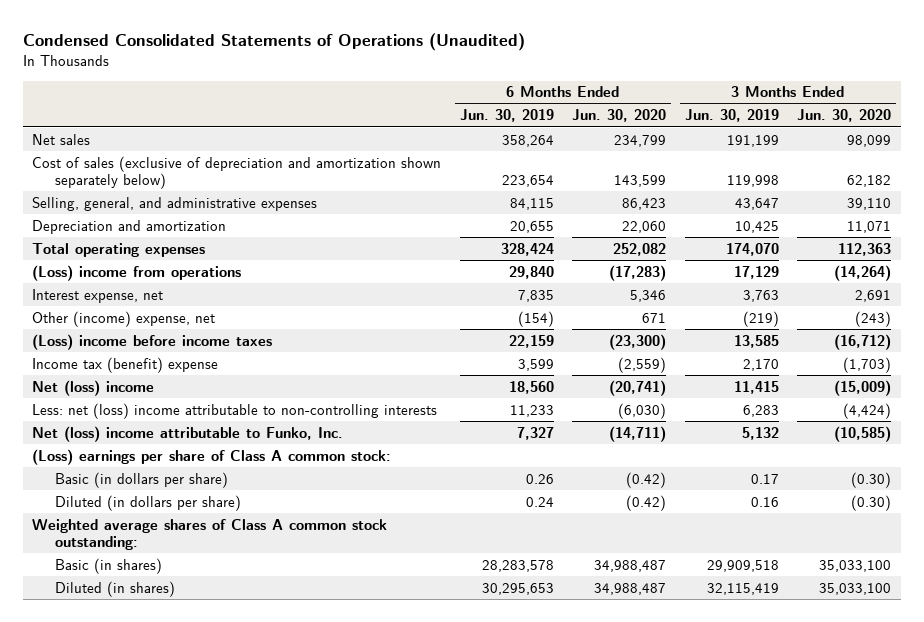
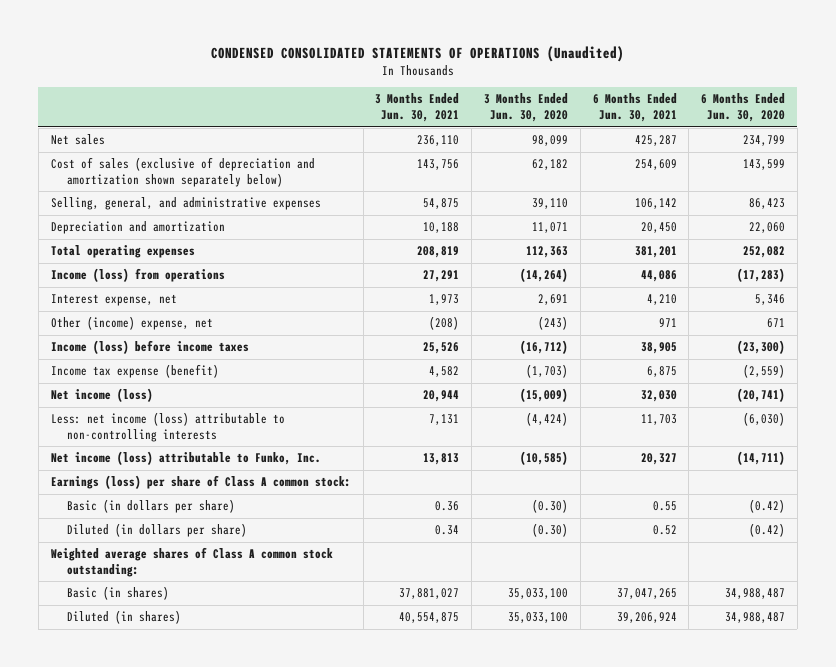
- Condensed Consolidated Statements of Operations (Unaudited)
+ CONDENSED CONSOLIDATED STATEMENTS OF OPERATIONS (Unaudited)
- | 6 Months Ended Jun. 30, 2019 | 6 Months Ended Jun. 30, 2020 | 3 Months Ended Jun. 30, 2019 | 3 Months Ended Jun. 30, 2020
+ | 3 Months Ended Jun. 30, 2021 | 3 Months Ended Jun. 30, 2020 | 6 Months Ended Jun. 30, 2021 | 6 Months Ended Jun. 30, 2020
- (Loss) income from operations | 29,840 | (17,283) | 17,129 | (14,264)
+ Income (loss) from operations | 27,291 | (14,264) | 44,086 | (17,283)
- (Loss) income before income taxes | 22,159 | (23,300) | 13,585 | (16,712)
- Income tax (benefit) expense | 3,599 | (2,559) | 2,170 | (1,703)
- Net (loss) income | 18,560 | (20,741) | 11,415 | (15,009)
- Less: net (loss) income attributable to non-controlling interests | 11,233 | (6,030) | 6,283 | (4,424)
- Net (loss) income attributable to Funko, Inc. | 7,327 | (14,711) | 5,132 | (10,585)
- (Loss) earnings per share of Class A common stock:
+ Income (loss) before income taxes | 25,526 | (16,712) | 38,905 | (23,300)
+ Income tax expense (benefit) | 4,582 | (1,703) | 6,875 | (2,559)
+ Net income (loss) | 20,944 | (15,009) | 32,030 | (20,741)
+ Less: net income (loss) attributable to non-controlling interests | 7,131 | (4,424) | 11,703 | (6,030)
+ Net income (loss) attributable to Funko, Inc. | 13,813 | (10,585) | 20,327 | (14,711)
+ Earnings (loss) per share of Class A common stock:

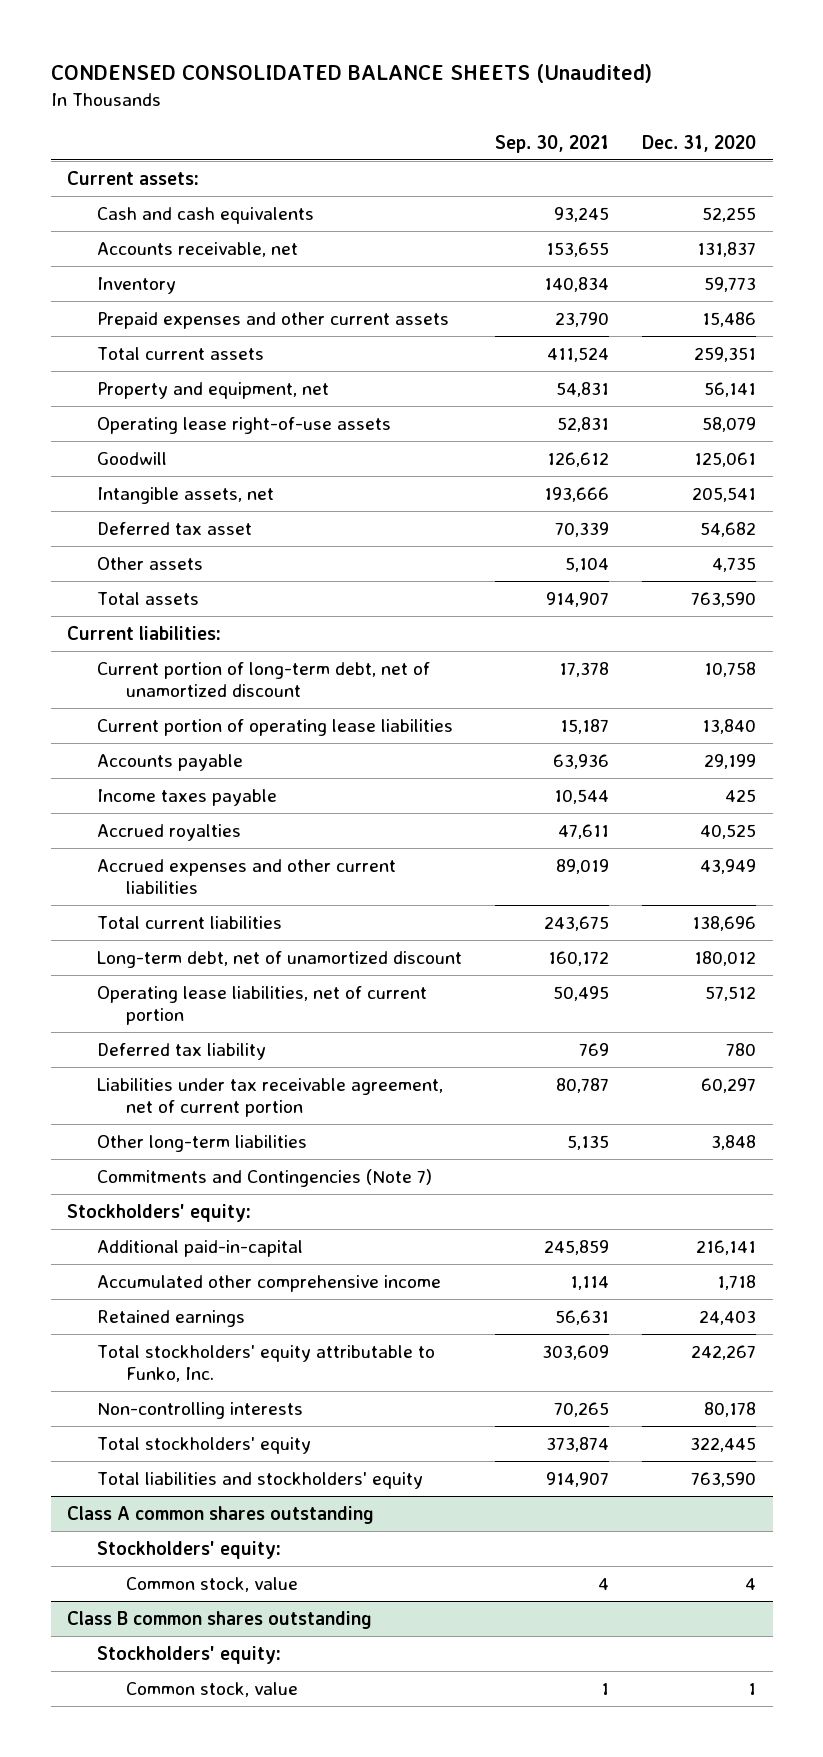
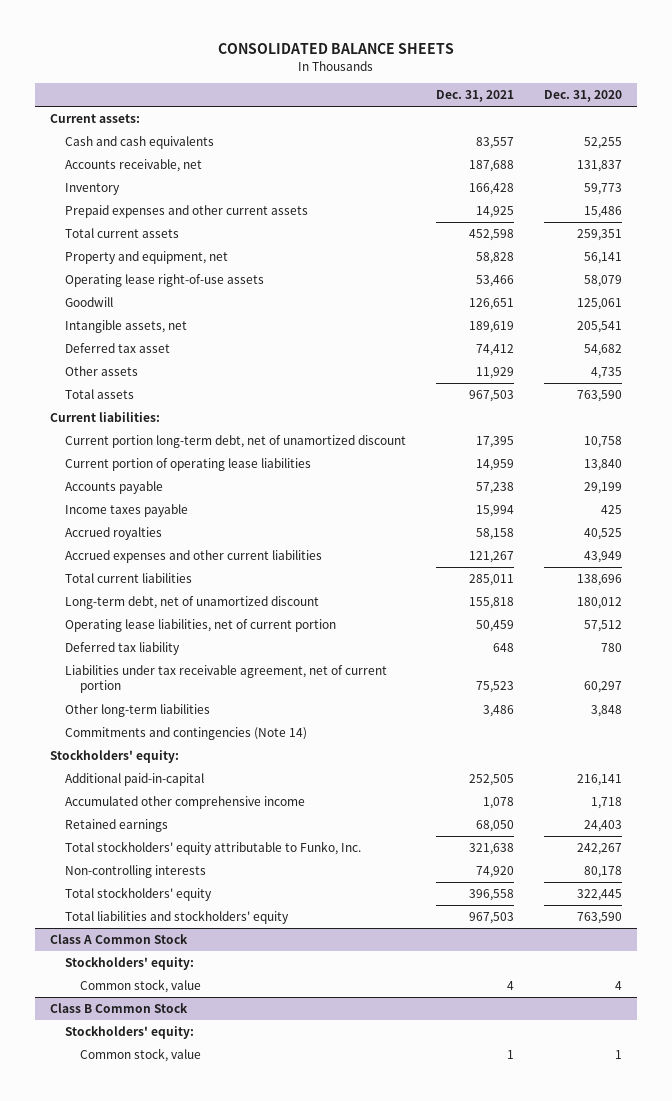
- CONDENSED CONSOLIDATED BALANCE SHEETS (Unaudited)
+ CONSOLIDATED BALANCE SHEETS
- | Sep. 30, 2021 | Dec. 31, 2020
+ | Dec. 31, 2021 | Dec. 31, 2020
- Current portion of long-term debt, net of unamortized discount | 17,378 | 10,758
+ Current portion long-term debt, net of unamortized discount | 17,395 | 10,758
- Commitments and Contingencies (Note 7)
+ Commitments and contingencies (Note 14)
- Class A common shares outstanding
+ Class A Common Stock
- Class B common shares outstanding
+ Class B Common Stock

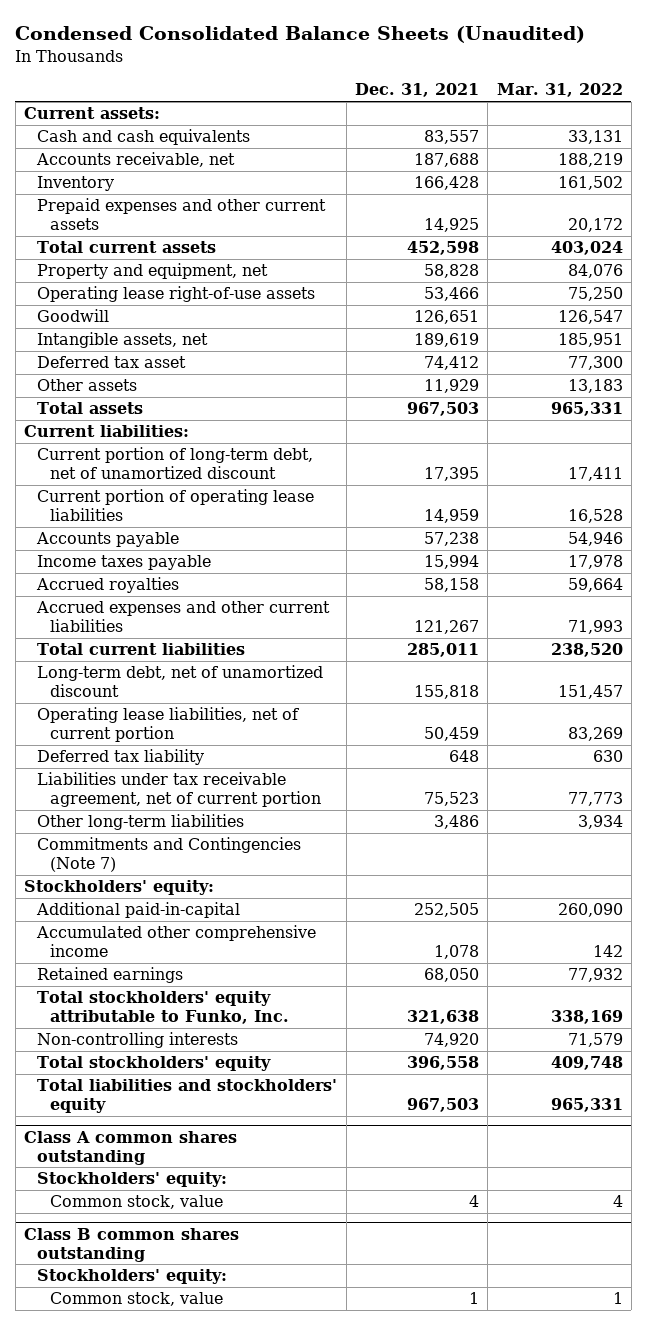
- CONSOLIDATED BALANCE SHEETS
+ Condensed Consolidated Balance Sheets (Unaudited)
- | Dec. 31, 2021 | Dec. 31, 2020
+ | Dec. 31, 2021 | Mar. 31, 2022
- Current portion long-term debt, net of unamortized discount | 17,395 | 10,758
+ Current portion of long-term debt, net of unamortized discount | 17,395 | 17,411
- Commitments and contingencies (Note 14)
+ Commitments and Contingencies (Note 7)
- Class A Common Stock
+ Class A common shares outstanding
- Class B Common Stock
+ Class B common shares outstanding

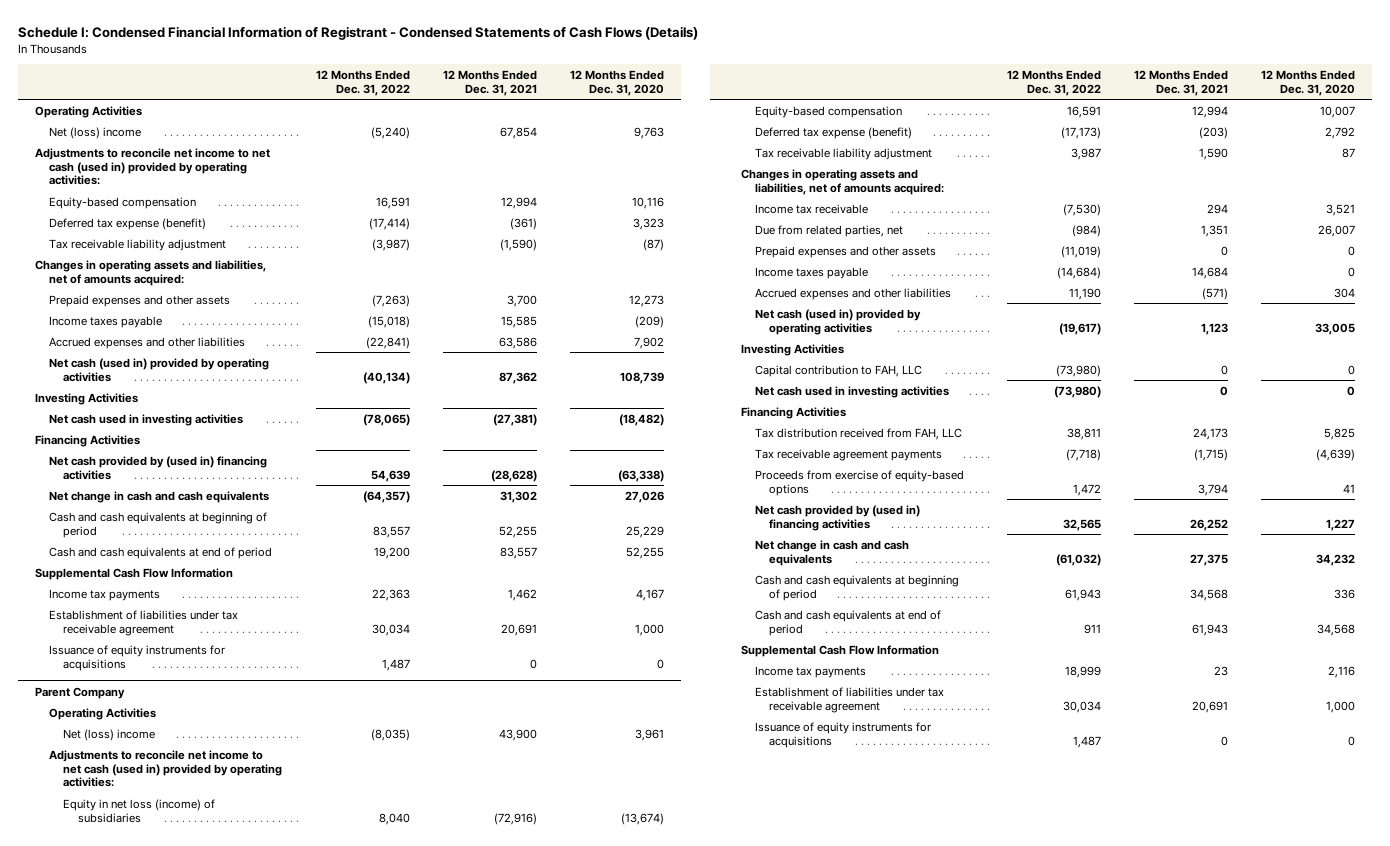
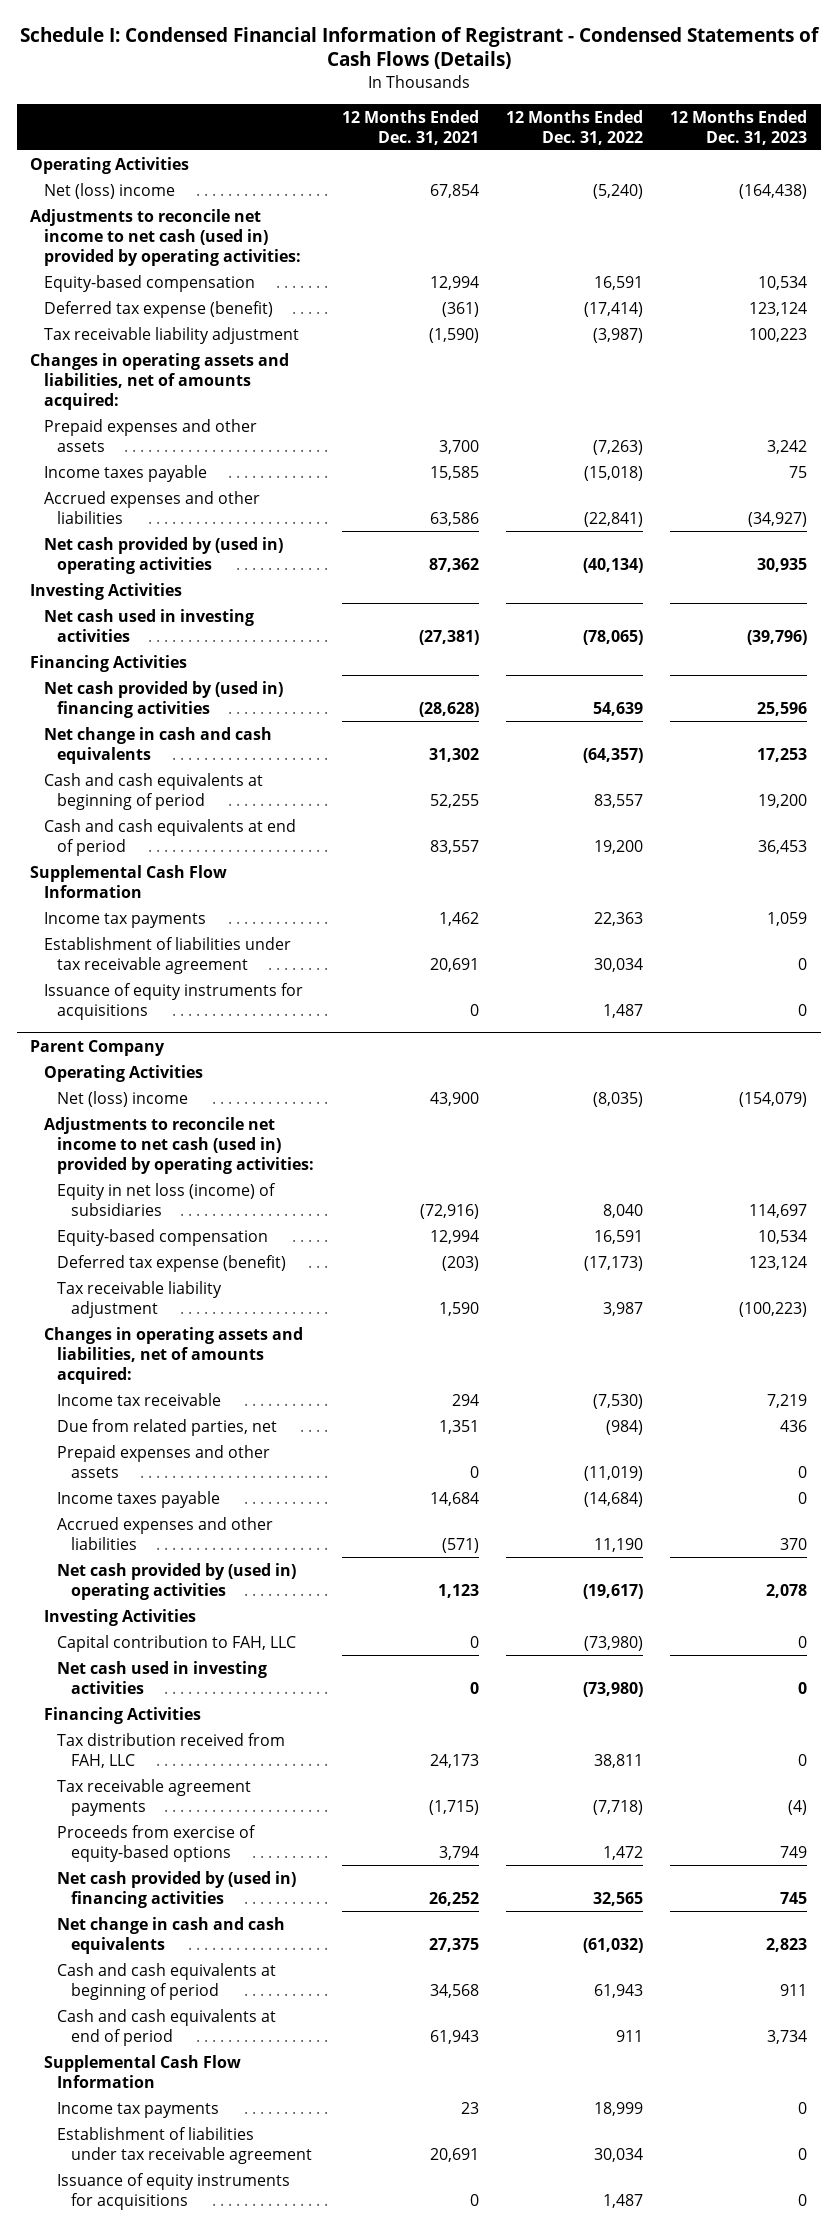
- | 12 Months Ended Dec. 31, 2022 | 12 Months Ended Dec. 31, 2021 | 12 Months Ended Dec. 31, 2020
+ | 12 Months Ended Dec. 31, 2021 | 12 Months Ended Dec. 31, 2022 | 12 Months Ended Dec. 31, 2023
- Net cash (used in) provided by operating activities | (40,134) | 87,362 | 108,739
+ Net cash provided by (used in) operating activities | 87,362 | (40,134) | 30,935
@ Parent Company
- Net cash (used in) provided by operating activities | (19,617) | 1,123 | 33,005
+ Net cash provided by (used in) operating activities | 1,123 | (19,617) | 2,078

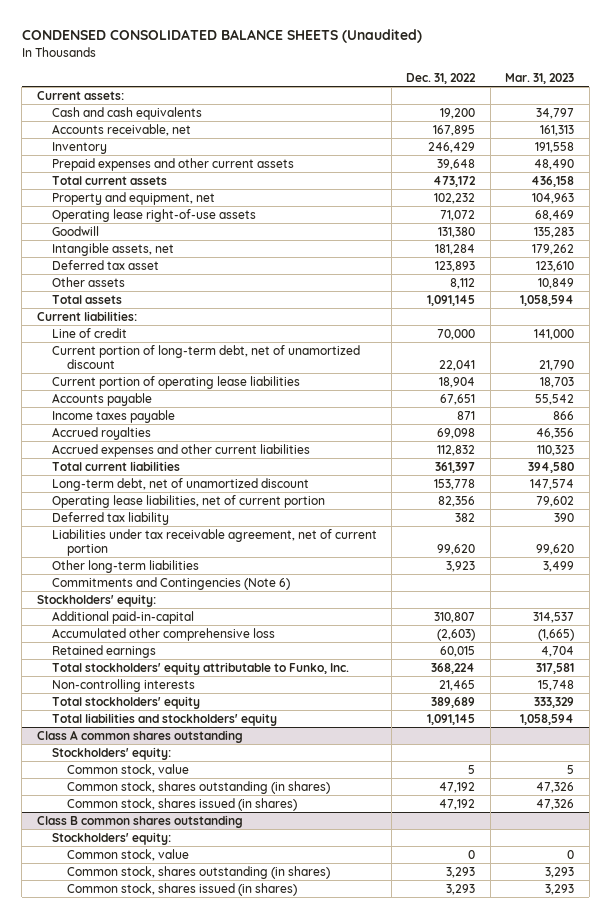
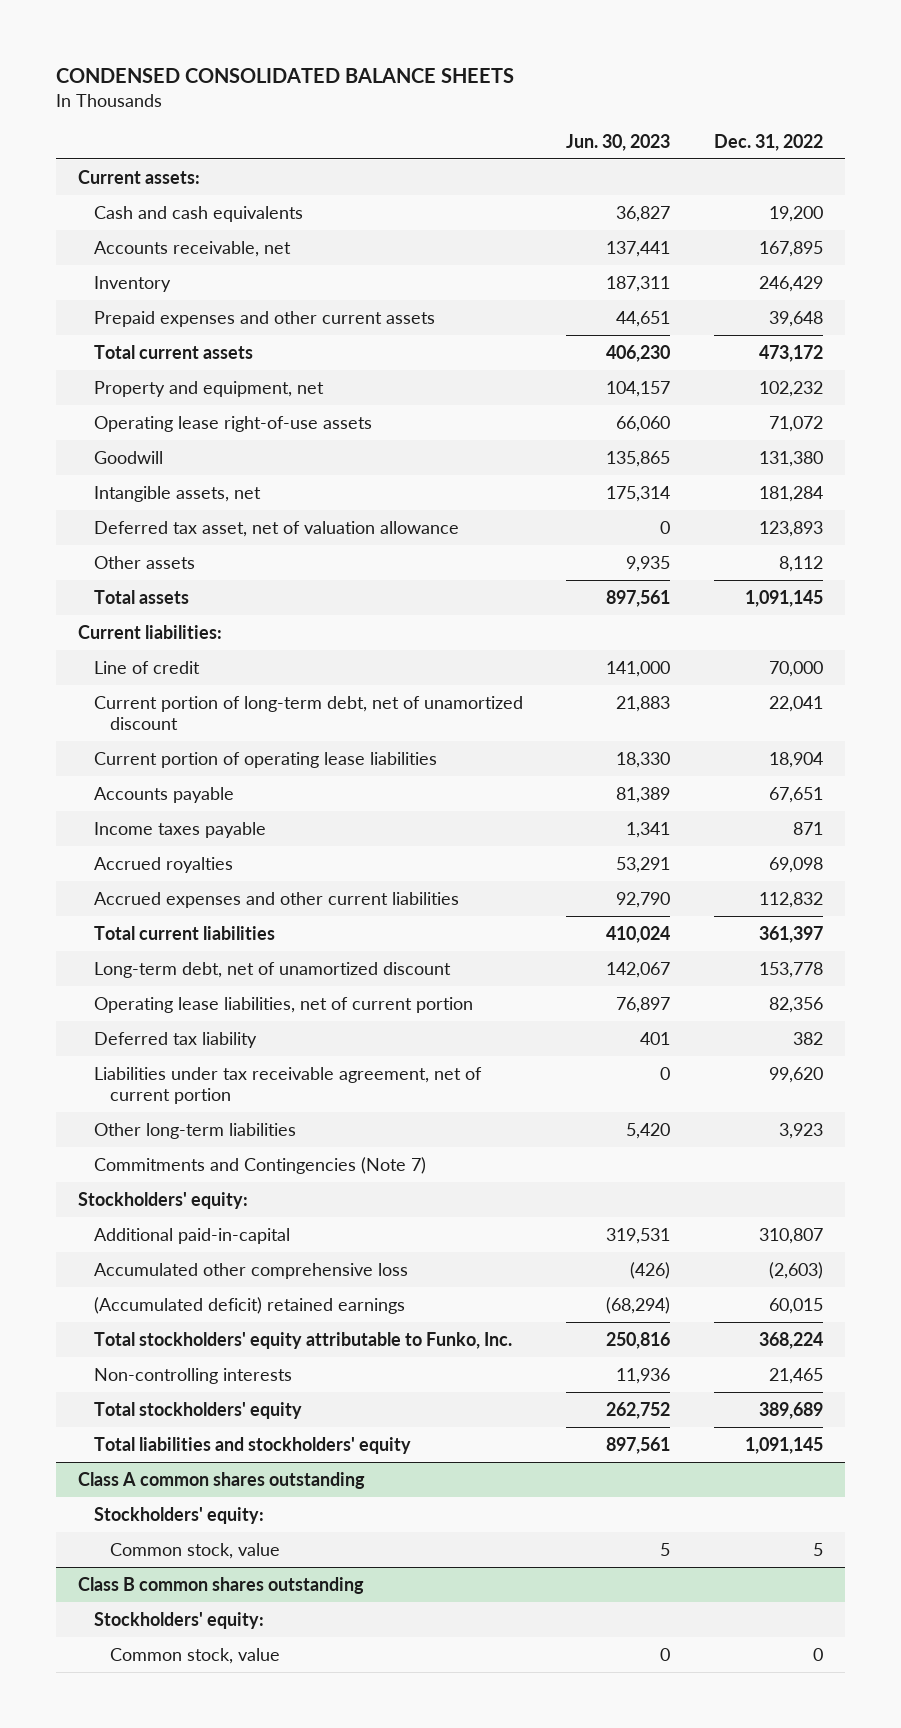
- CONDENSED CONSOLIDATED BALANCE SHEETS (Unaudited)
+ CONDENSED CONSOLIDATED BALANCE SHEETS
- | Dec. 31, 2022 | Mar. 31, 2023
+ | Jun. 30, 2023 | Dec. 31, 2022
- Deferred tax asset | 123,893 | 123,610
+ Deferred tax asset, net of valuation allowance | 0 | 123,893
- Commitments and Contingencies (Note 6)
+ Commitments and Contingencies (Note 7)
- Retained earnings | 60,015 | 4,704
+ (Accumulated deficit) retained earnings | (68,294) | 60,015
@ Class A common shares outstanding
- Common stock, shares outstanding (in shares) | 47,192 | 47,326
- Common stock, shares issued (in shares) | 47,192 | 47,326
@ Class B common shares outstanding
- Common stock, shares outstanding (in shares) | 3,293 | 3,293
- Common stock, shares issued (in shares) | 3,293 | 3,293

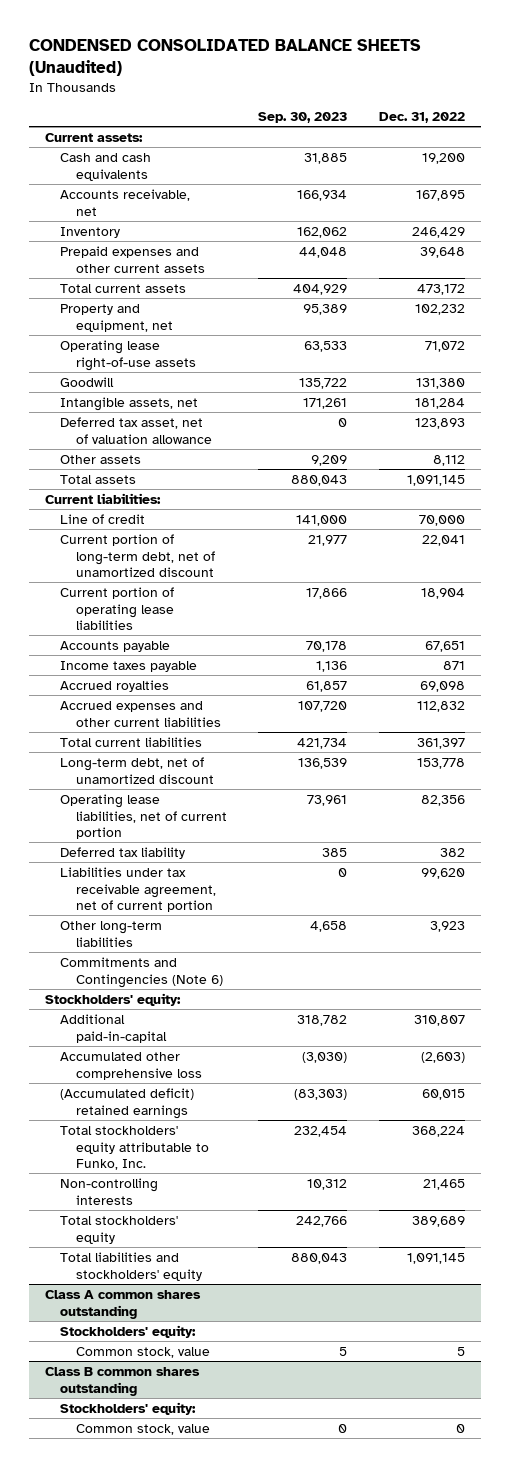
- CONDENSED CONSOLIDATED BALANCE SHEETS
+ CONDENSED CONSOLIDATED BALANCE SHEETS (Unaudited)
- | Jun. 30, 2023 | Dec. 31, 2022
+ | Sep. 30, 2023 | Dec. 31, 2022
- Commitments and Contingencies (Note 7)
+ Commitments and Contingencies (Note 6)

